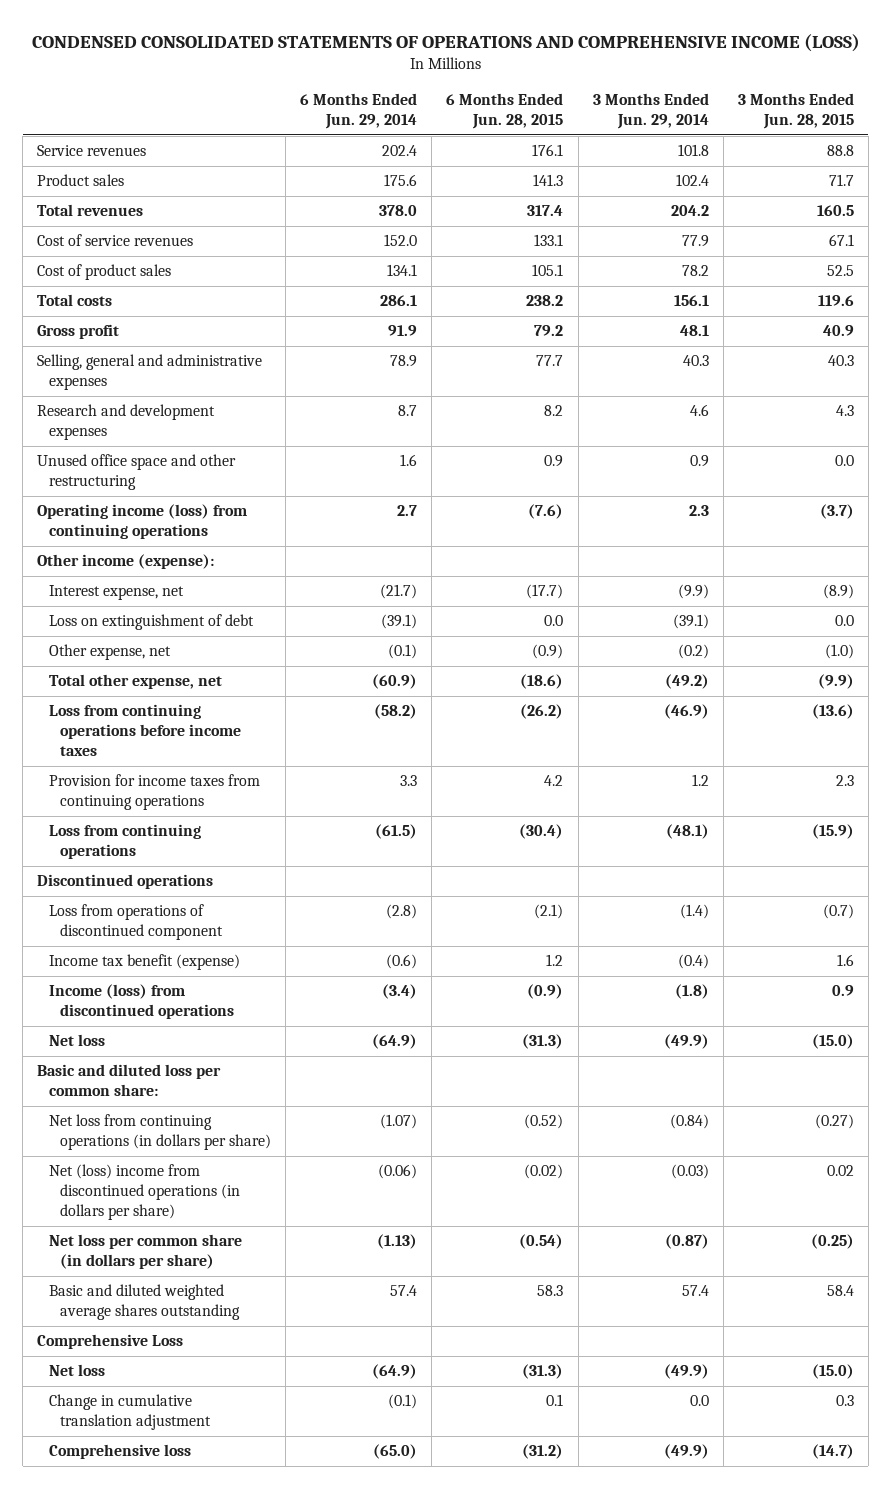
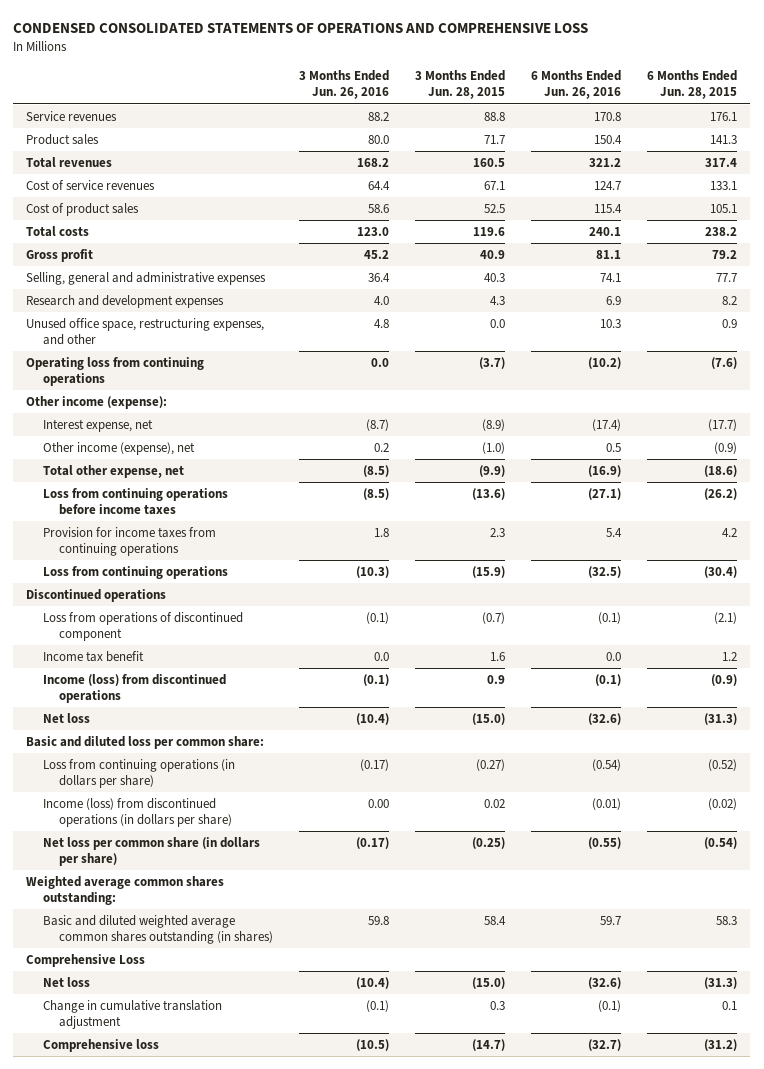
- CONDENSED CONSOLIDATED STATEMENTS OF OPERATIONS AND COMPREHENSIVE INCOME (LOSS)
+ CONDENSED CONSOLIDATED STATEMENTS OF OPERATIONS AND COMPREHENSIVE LOSS
- | 6 Months Ended Jun. 29, 2014 | 6 Months Ended Jun. 28, 2015 | 3 Months Ended Jun. 29, 2014 | 3 Months Ended Jun. 28, 2015
+ | 3 Months Ended Jun. 26, 2016 | 3 Months Ended Jun. 28, 2015 | 6 Months Ended Jun. 26, 2016 | 6 Months Ended Jun. 28, 2015
- Unused office space and other restructuring | 1.6 | 0.9 | 0.9 | 0.0
- Operating income (loss) from continuing operations | 2.7 | (7.6) | 2.3 | (3.7)
+ Unused office space, restructuring expenses, and other | 4.8 | 0.0 | 10.3 | 0.9
+ Operating loss from continuing operations | 0.0 | (3.7) | (10.2) | (7.6)
- Loss on extinguishment of debt | (39.1) | 0.0 | (39.1) | 0.0
- Other expense, net | (0.1) | (0.9) | (0.2) | (1.0)
+ Other income (expense), net | 0.2 | (1.0) | 0.5 | (0.9)
- Income tax benefit (expense) | (0.6) | 1.2 | (0.4) | 1.6
+ Income tax benefit | 0.0 | 1.6 | 0.0 | 1.2
- Net loss from continuing operations (in dollars per share) | (1.07) | (0.52) | (0.84) | (0.27)
- Net (loss) income from discontinued operations (in dollars per share) | (0.06) | (0.02) | (0.03) | 0.02
+ Loss from continuing operations (in dollars per share) | (0.17) | (0.27) | (0.54) | (0.52)
+ Income (loss) from discontinued operations (in dollars per share) | 0.00 | 0.02 | (0.01) | (0.02)
- Basic and diluted weighted average shares outstanding | 57.4 | 58.3 | 57.4 | 58.4
+ Weighted average common shares outstanding:
+ Basic and diluted weighted average common shares outstanding (in shares) | 59.8 | 58.4 | 59.7 | 58.3

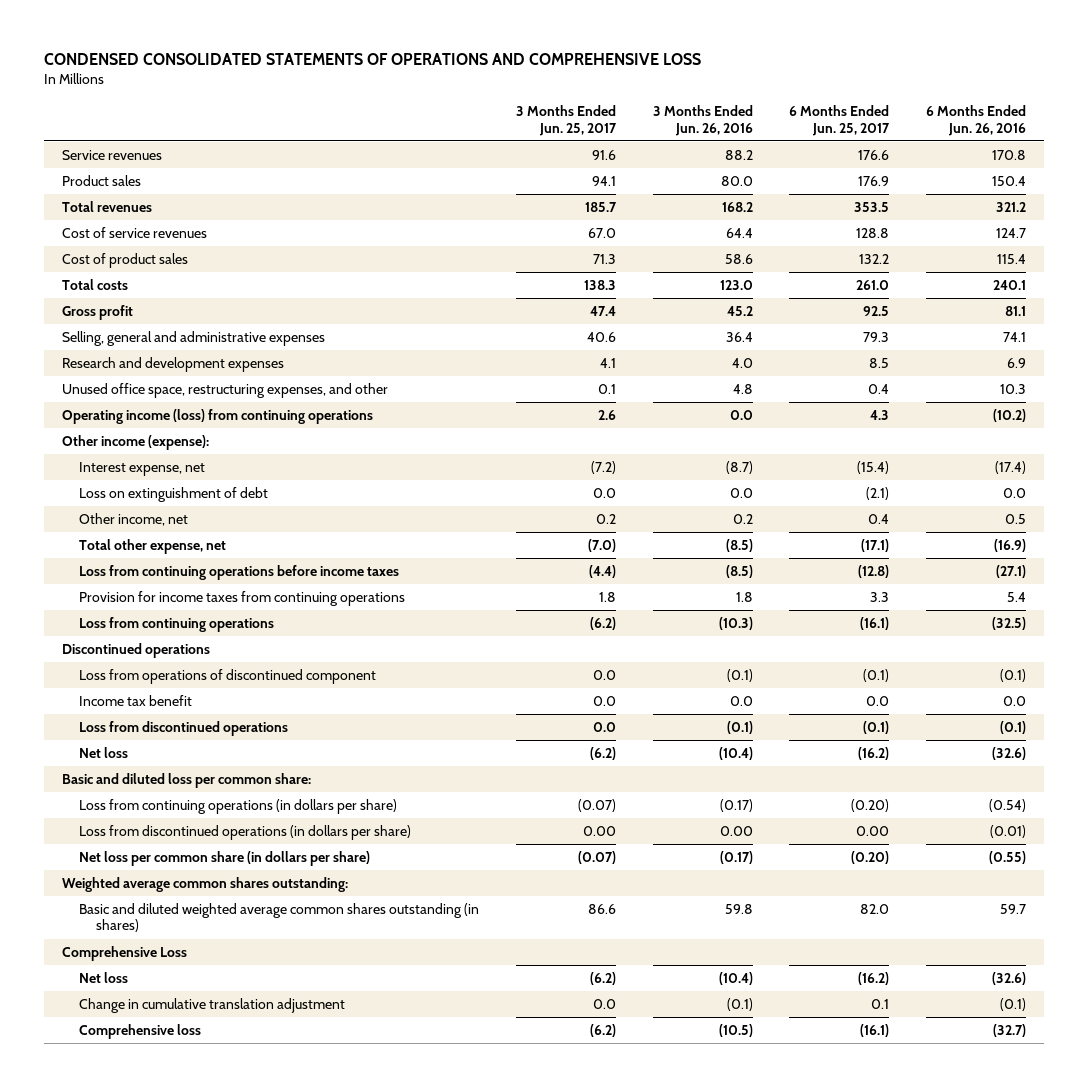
- | 3 Months Ended Jun. 26, 2016 | 3 Months Ended Jun. 28, 2015 | 6 Months Ended Jun. 26, 2016 | 6 Months Ended Jun. 28, 2015
+ | 3 Months Ended Jun. 25, 2017 | 3 Months Ended Jun. 26, 2016 | 6 Months Ended Jun. 25, 2017 | 6 Months Ended Jun. 26, 2016
- Operating loss from continuing operations | 0.0 | (3.7) | (10.2) | (7.6)
+ Operating income (loss) from continuing operations | 2.6 | 0.0 | 4.3 | (10.2)
- Other income (expense), net | 0.2 | (1.0) | 0.5 | (0.9)
+ Loss on extinguishment of debt | 0.0 | 0.0 | (2.1) | 0.0
+ Other income, net | 0.2 | 0.2 | 0.4 | 0.5
- Income (loss) from discontinued operations | (0.1) | 0.9 | (0.1) | (0.9)
+ Loss from discontinued operations | 0.0 | (0.1) | (0.1) | (0.1)
- Income (loss) from discontinued operations (in dollars per share) | 0.00 | 0.02 | (0.01) | (0.02)
+ Loss from discontinued operations (in dollars per share) | 0.00 | 0.00 | 0.00 | (0.01)

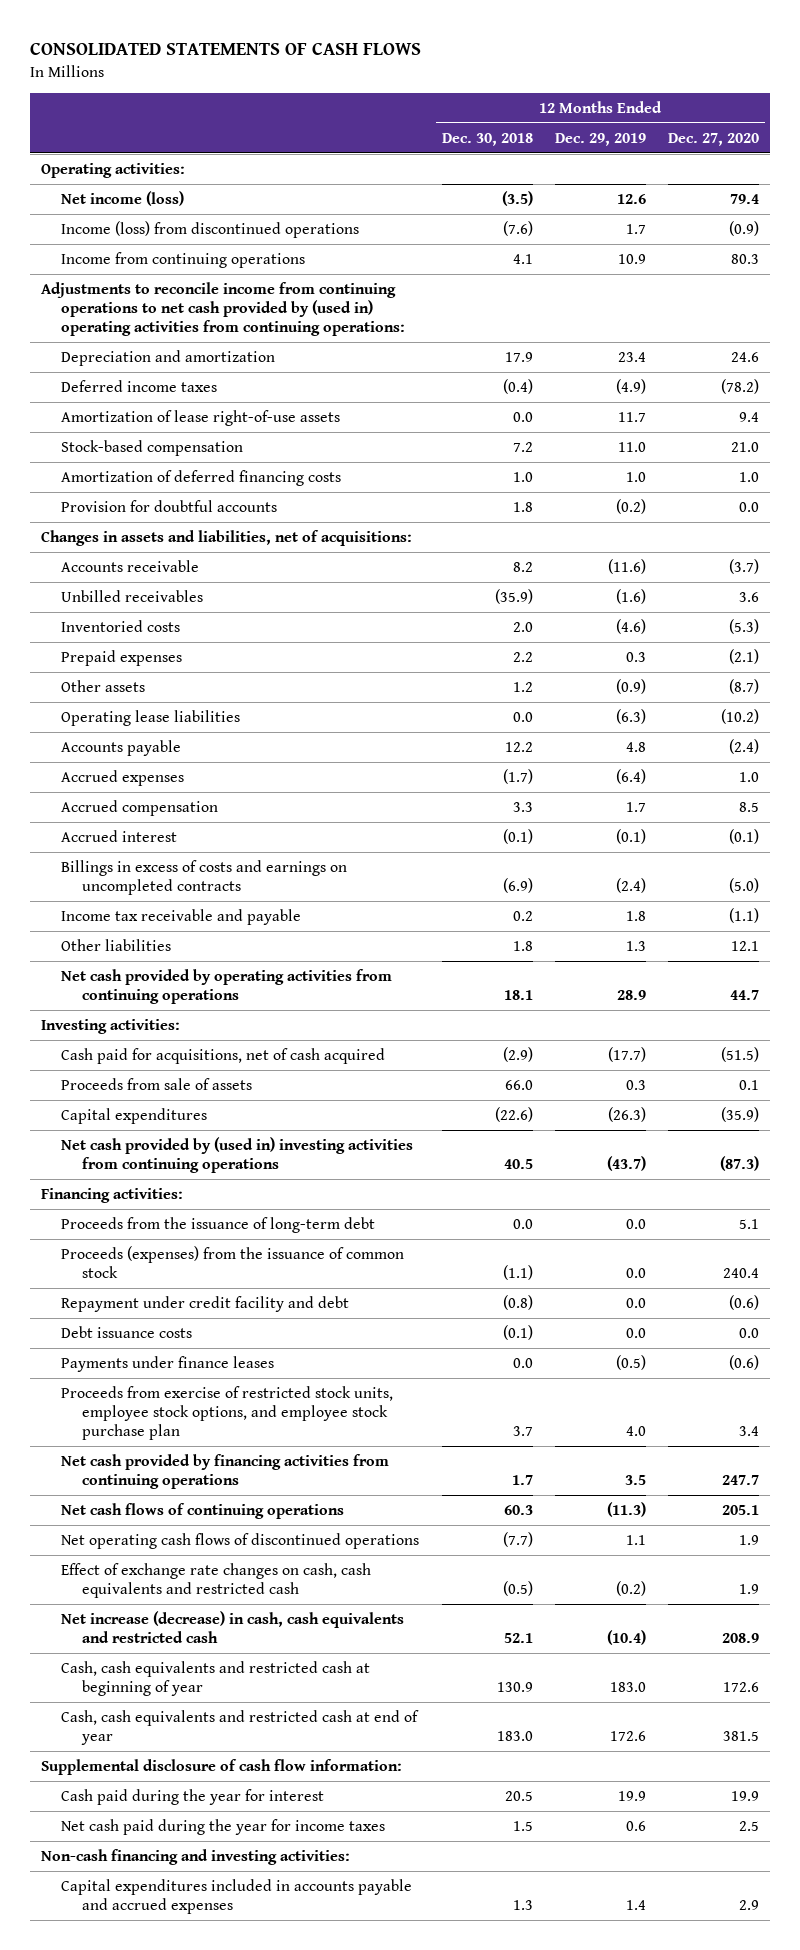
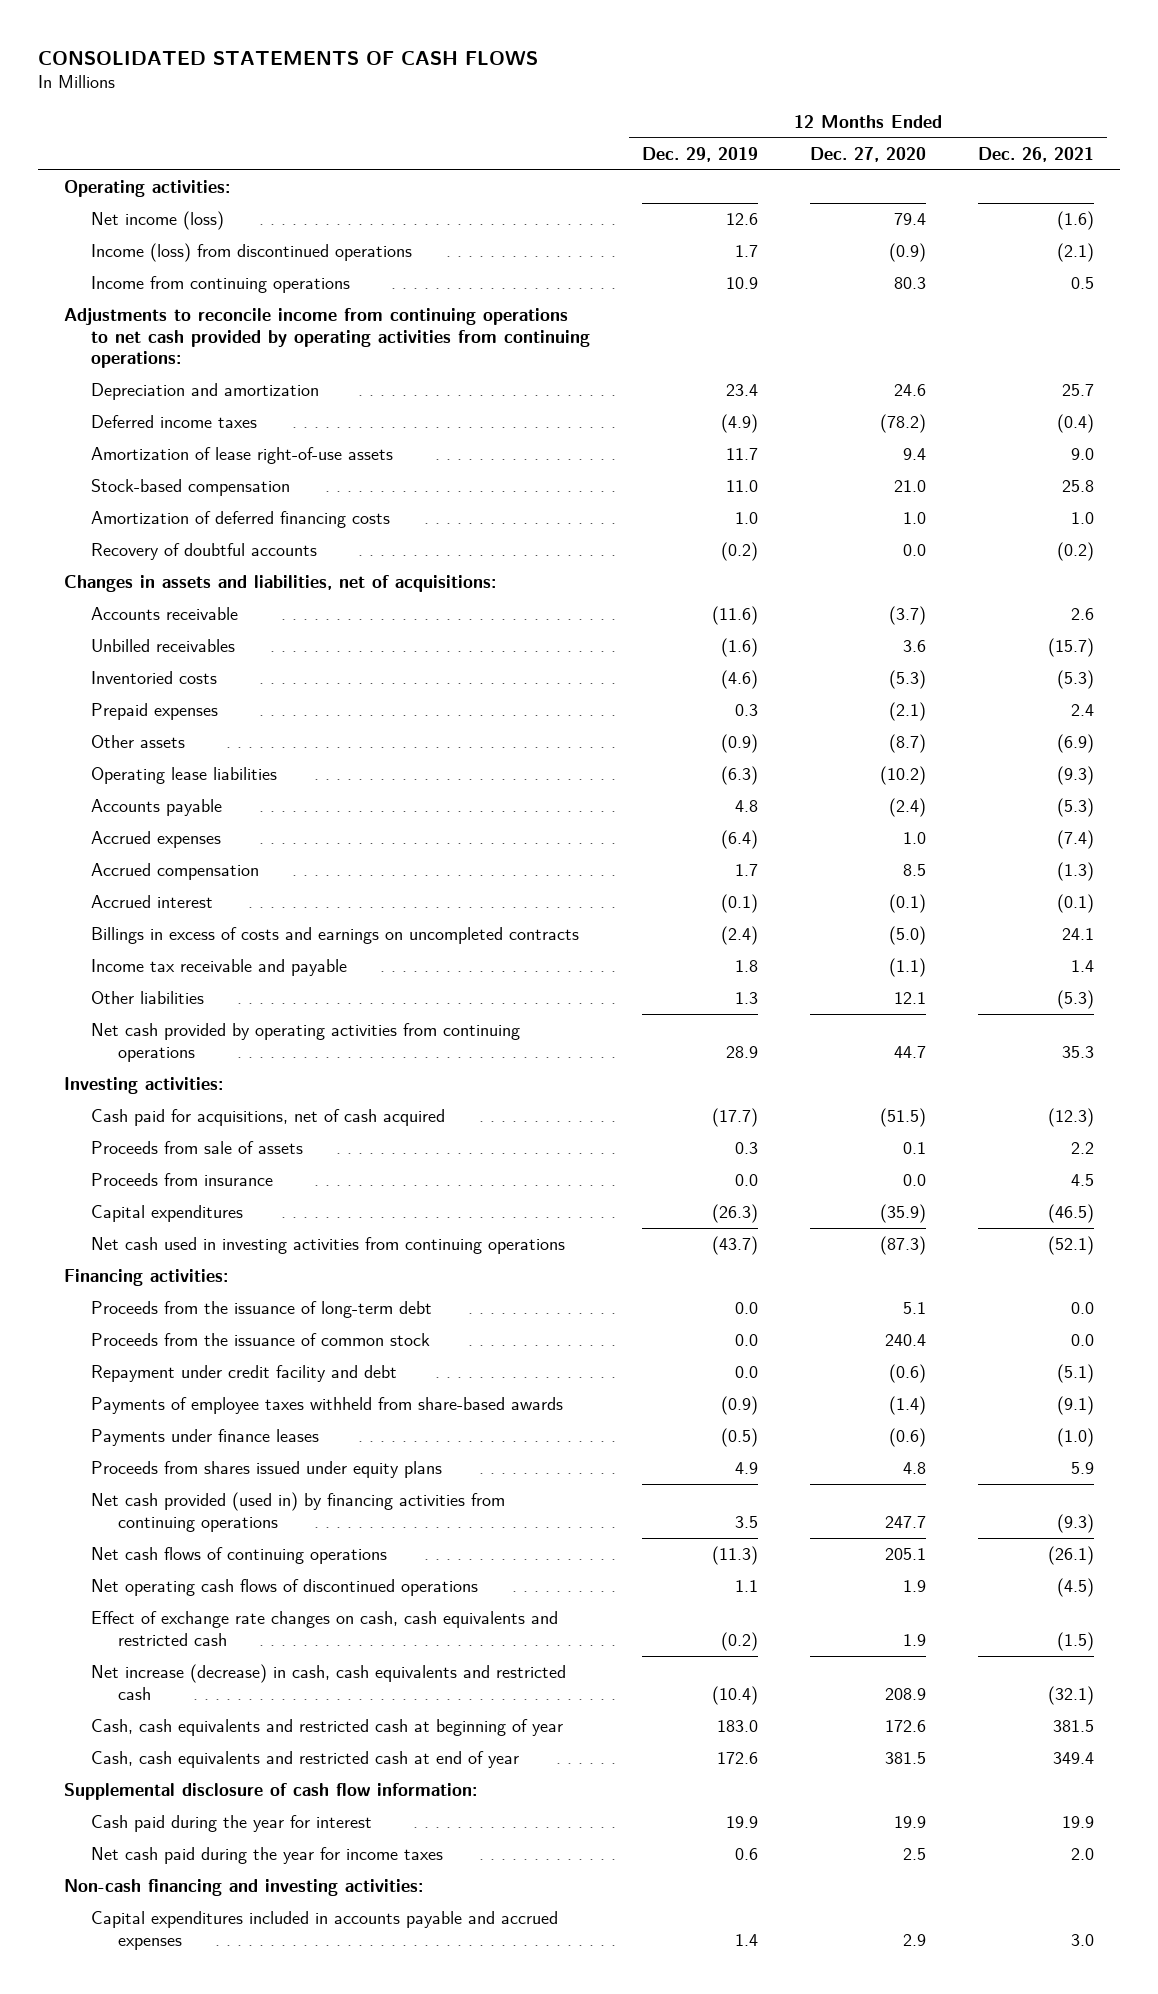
- | 12 Months Ended Dec. 30, 2018 | 12 Months Ended Dec. 29, 2019 | 12 Months Ended Dec. 27, 2020
+ | 12 Months Ended Dec. 29, 2019 | 12 Months Ended Dec. 27, 2020 | 12 Months Ended Dec. 26, 2021
- Adjustments to reconcile income from continuing operations to net cash provided by (used in) operating activities from continuing operations:
+ Adjustments to reconcile income from continuing operations to net cash provided by operating activities from continuing operations:
- Provision for doubtful accounts | 1.8 | (0.2) | 0.0
+ Recovery of doubtful accounts | (0.2) | 0.0 | (0.2)
+ Proceeds from insurance | 0.0 | 0.0 | 4.5
- Net cash provided by (used in) investing activities from continuing operations | 40.5 | (43.7) | (87.3)
+ Net cash used in investing activities from continuing operations | (43.7) | (87.3) | (52.1)
- Proceeds (expenses) from the issuance of common stock | (1.1) | 0.0 | 240.4
+ Proceeds from the issuance of common stock | 0.0 | 240.4 | 0.0
- Debt issuance costs | (0.1) | 0.0 | 0.0
+ Payments of employee taxes withheld from share-based awards | (0.9) | (1.4) | (9.1)
- Proceeds from exercise of restricted stock units, employee stock options, and employee stock purchase plan | 3.7 | 4.0 | 3.4
- Net cash provided by financing activities from continuing operations | 1.7 | 3.5 | 247.7
+ Proceeds from shares issued under equity plans | 4.9 | 4.8 | 5.9
+ Net cash provided (used in) by financing activities from continuing operations | 3.5 | 247.7 | (9.3)

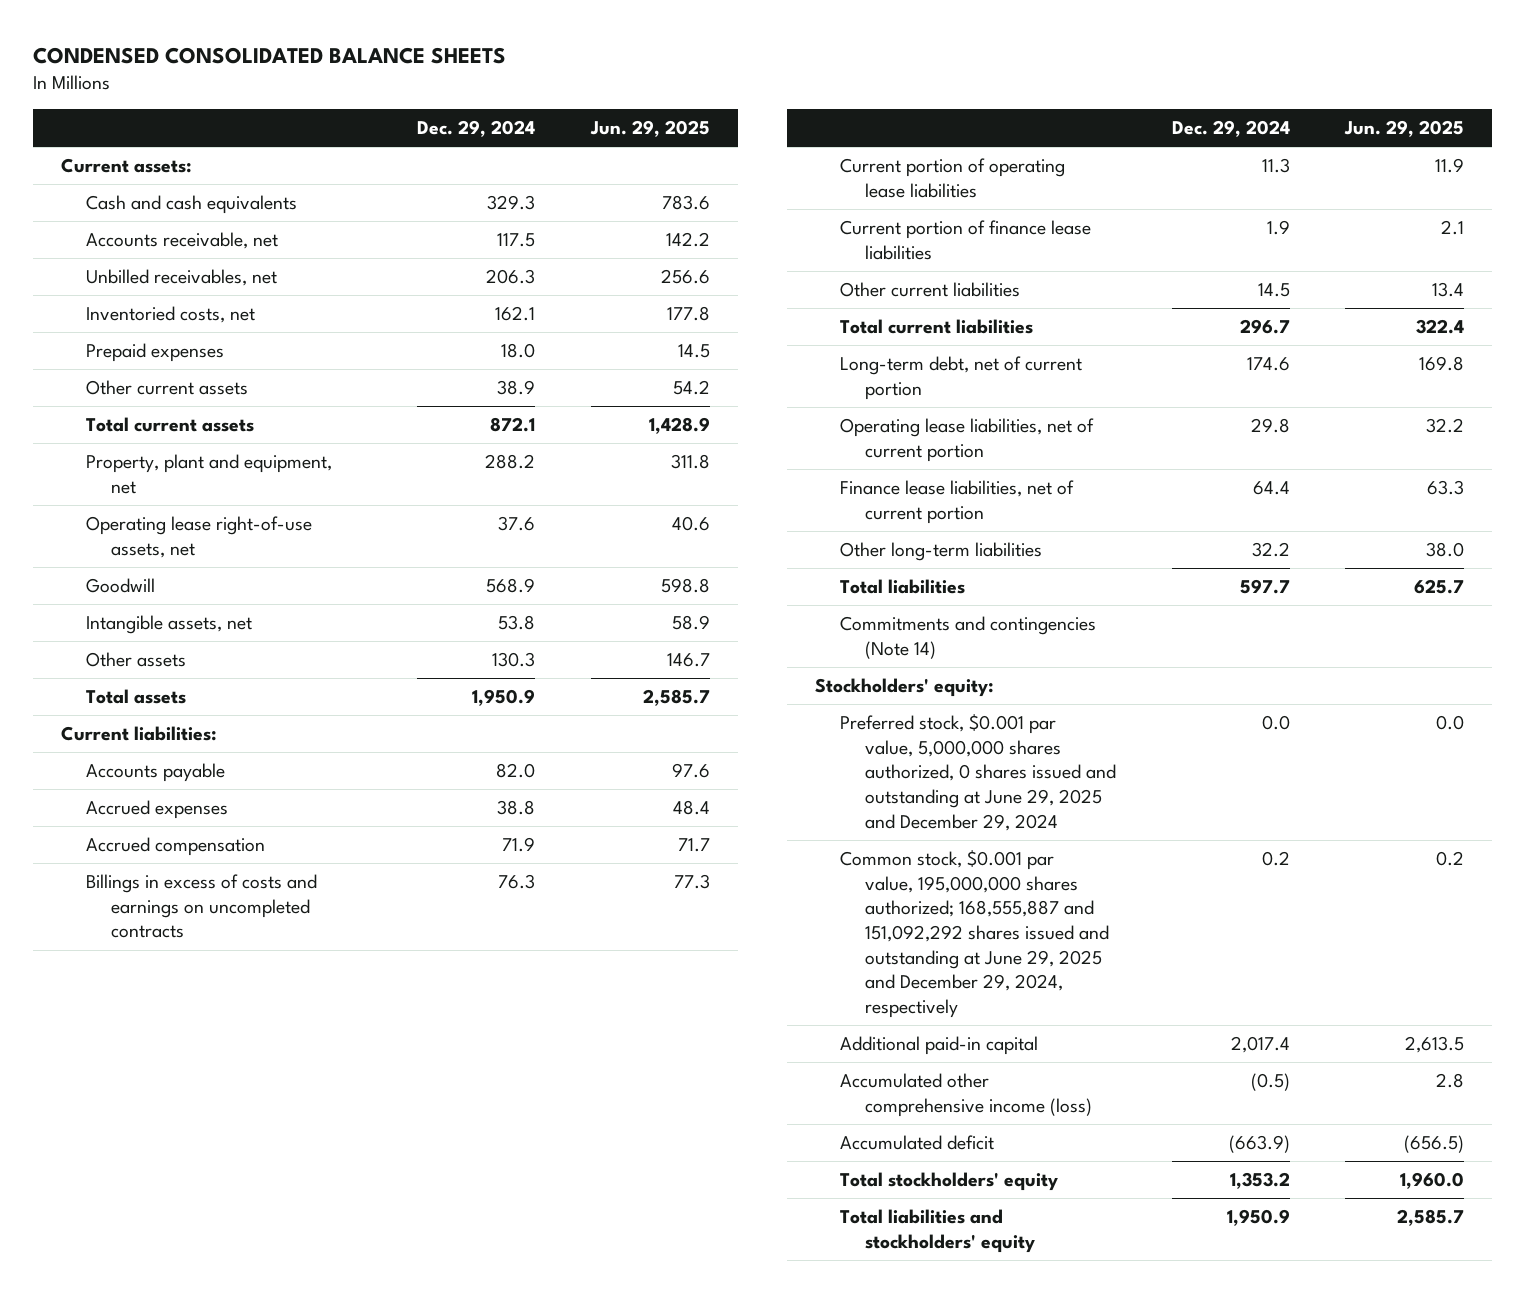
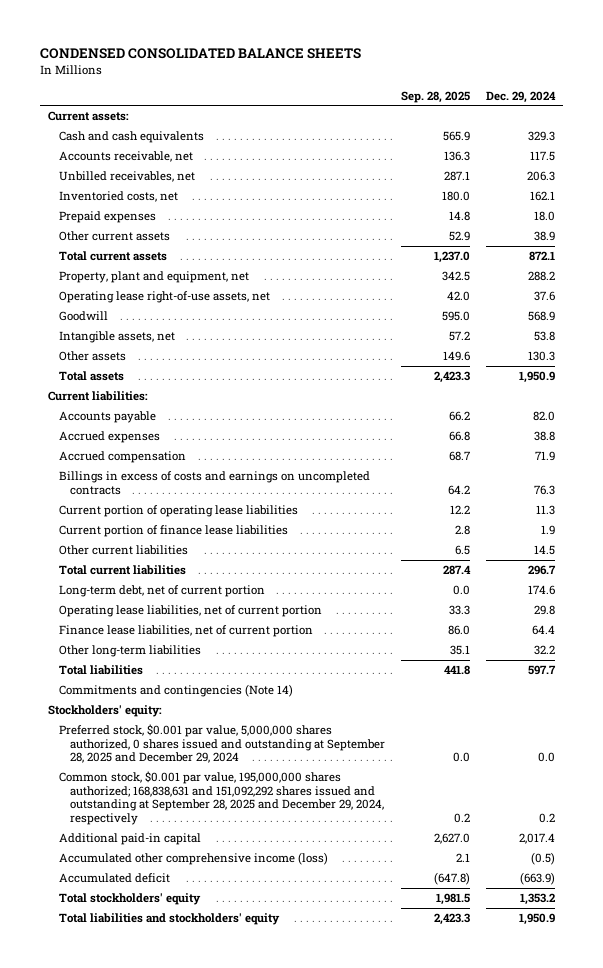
- | Dec. 29, 2024 | Jun. 29, 2025
+ | Sep. 28, 2025 | Dec. 29, 2024
- Preferred stock, $0.001 par value, 5,000,000 shares authorized, 0 shares issued and outstanding at June 29, 2025 and December 29, 2024 | 0.0 | 0.0
- Common stock, $0.001 par value, 195,000,000 shares authorized; 168,555,887 and 151,092,292 shares issued and outstanding at June 29, 2025 and December 29, 2024, respectively | 0.2 | 0.2
+ Preferred stock, $0.001 par value, 5,000,000 shares authorized, 0 shares issued and outstanding at September 28, 2025 and December 29, 2024 | 0.0 | 0.0
+ Common stock, $0.001 par value, 195,000,000 shares authorized; 168,838,631 and 151,092,292 shares issued and outstanding at September 28, 2025 and December 29, 2024, respectively | 0.2 | 0.2

